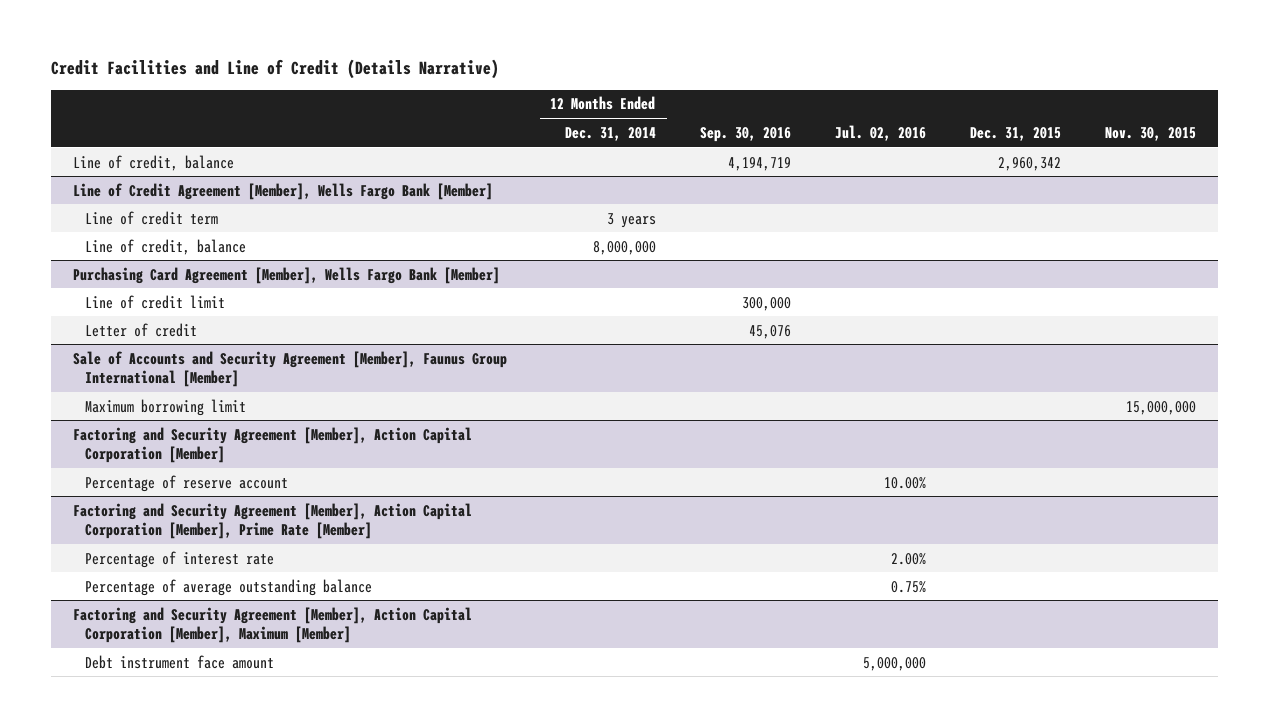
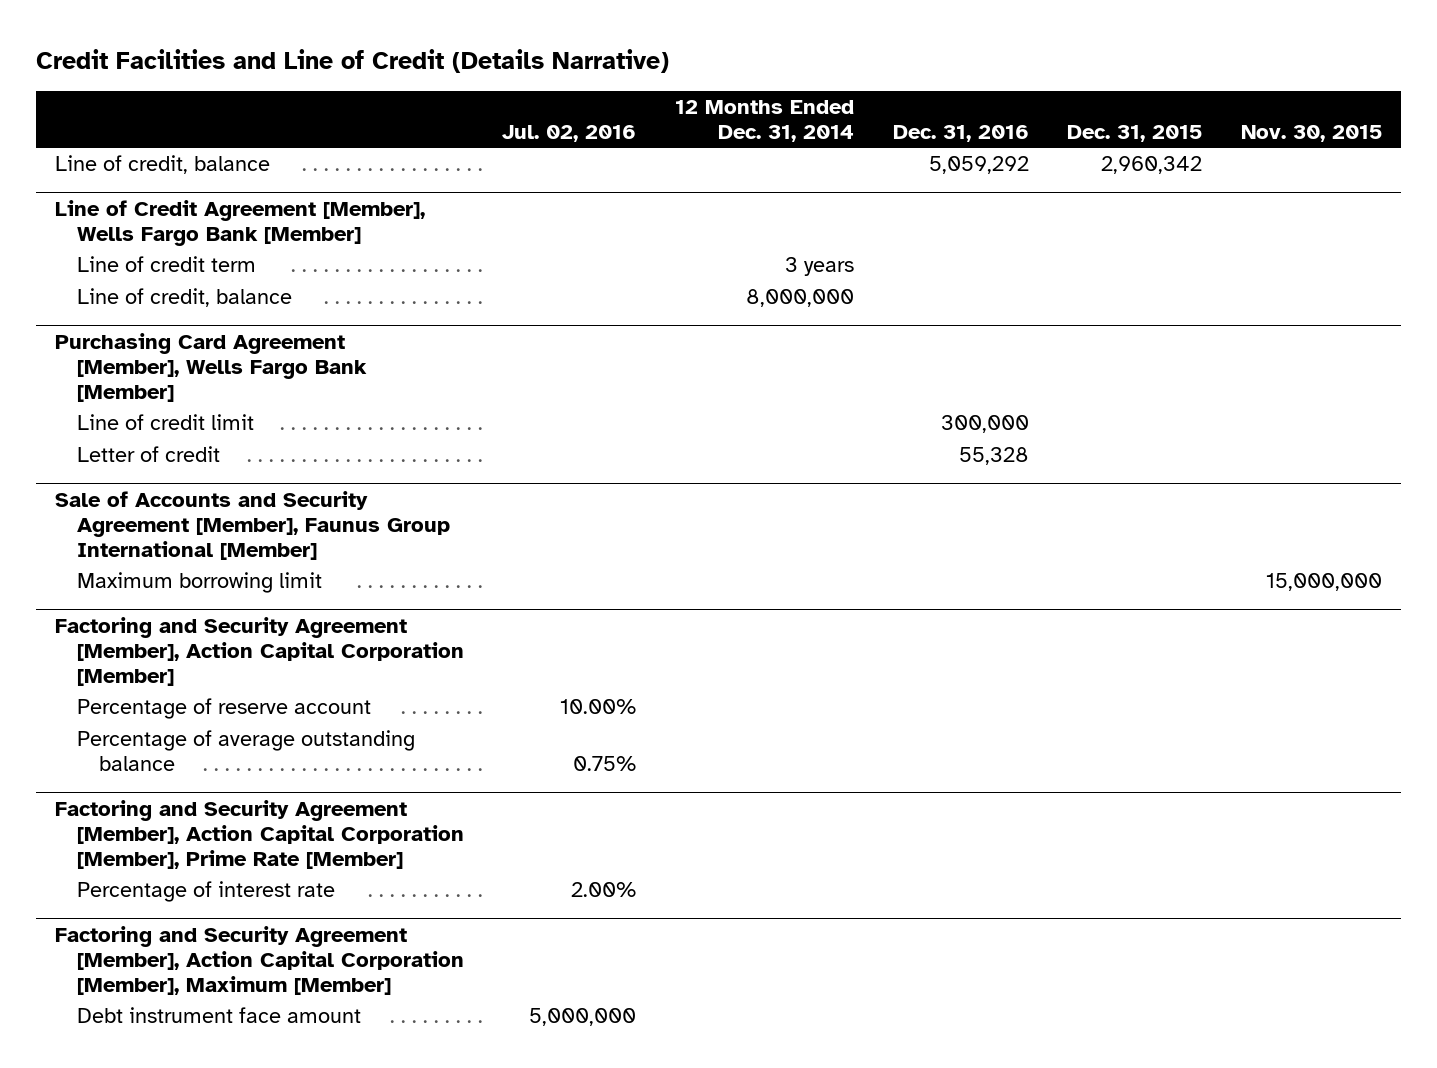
- | 12 Months Ended Dec. 31, 2014 | Sep. 30, 2016 | Jul. 02, 2016 | Dec. 31, 2015 | Nov. 30, 2015
+ | Jul. 02, 2016 | 12 Months Ended Dec. 31, 2014 | Dec. 31, 2016 | Dec. 31, 2015 | Nov. 30, 2015
@ Factoring and Security Agreement [Member], Action Capital Corporation [Member]
+ Percentage of average outstanding balance | 0.75% | | | |
@ Factoring and Security Agreement [Member], Action Capital Corporation [Member], Prime Rate [Member]
- Percentage of average outstanding balance | | | 0.75% | |

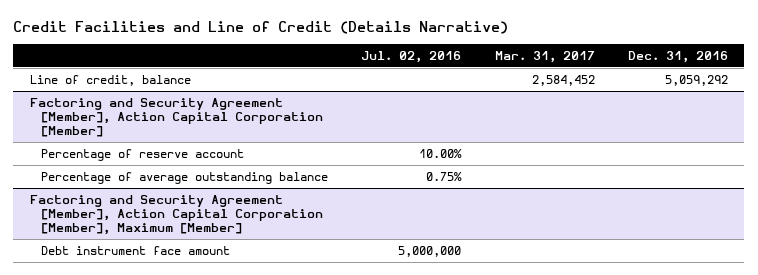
- | Jul. 02, 2016 | 12 Months Ended Dec. 31, 2014 | Dec. 31, 2016 | Dec. 31, 2015 | Nov. 30, 2015
+ | Jul. 02, 2016 | Mar. 31, 2017 | Dec. 31, 2016
- Line of Credit Agreement [Member], Wells Fargo Bank [Member]
- Line of credit term | | 3 years | | |
- Line of credit, balance | | 8,000,000 | | |
- Purchasing Card Agreement [Member], Wells Fargo Bank [Member]
- Line of credit limit | | | 300,000 | |
- Letter of credit | | | 55,328 | |
- Sale of Accounts and Security Agreement [Member], Faunus Group International [Member]
- Maximum borrowing limit | | | | | 15,000,000
- Factoring and Security Agreement [Member], Action Capital Corporation [Member], Prime Rate [Member]
- Percentage of interest rate | 2.00% | | | |

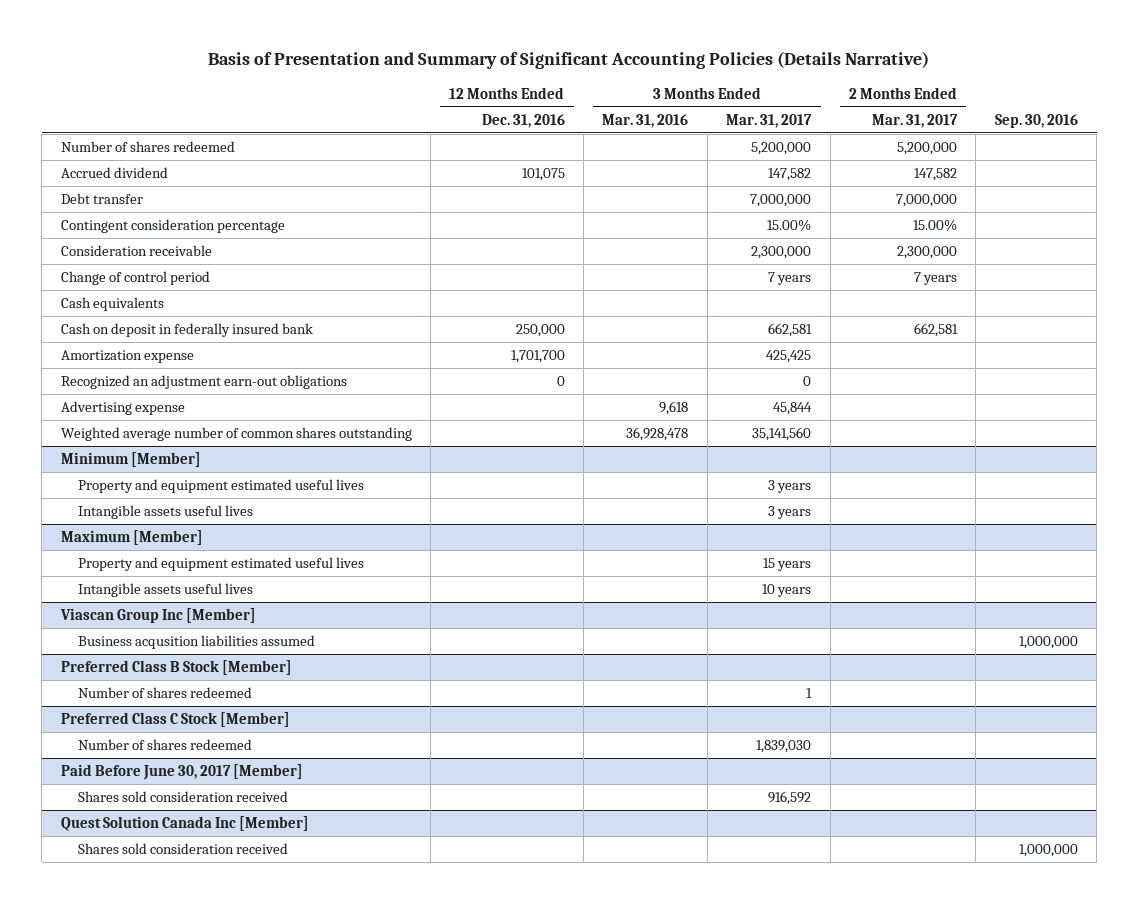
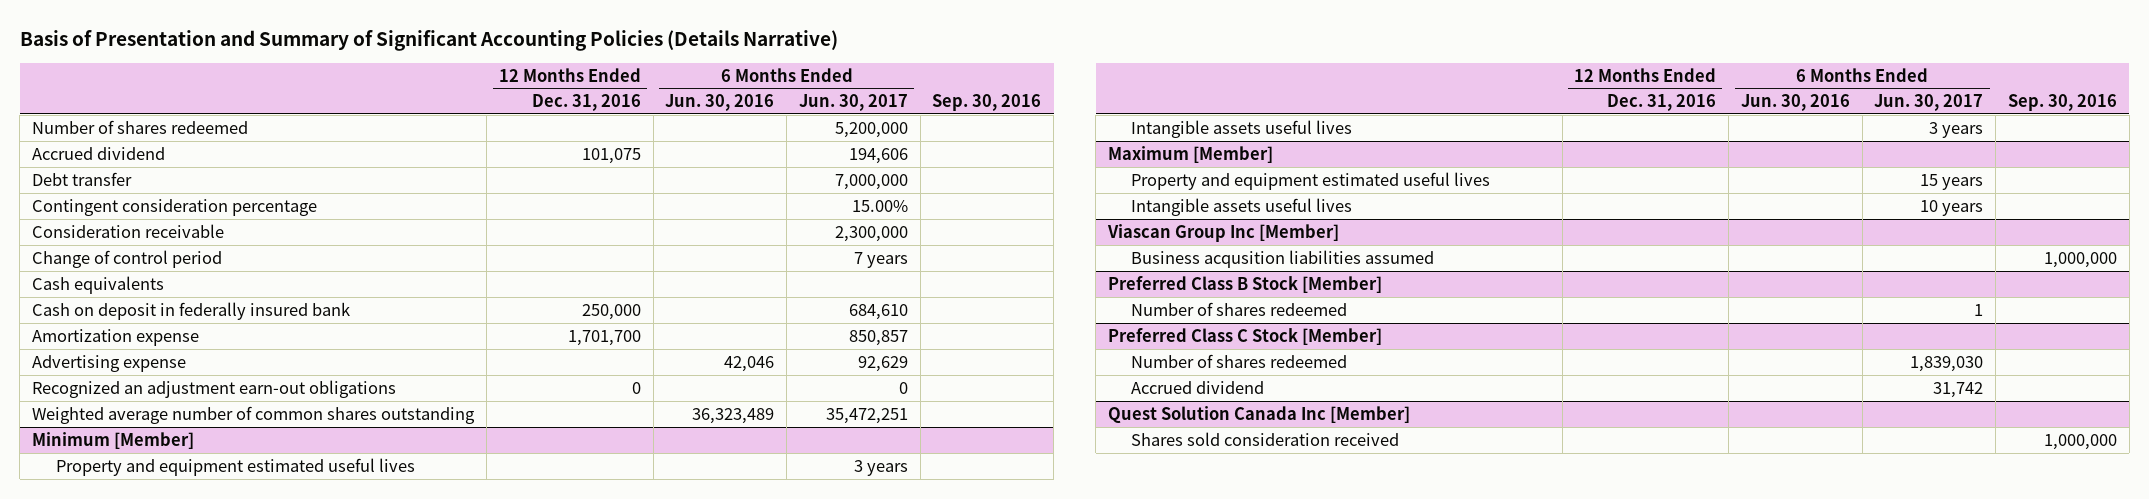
- | 12 Months Ended Dec. 31, 2016 | 3 Months Ended Mar. 31, 2016 | 3 Months Ended Mar. 31, 2017 | 2 Months Ended Mar. 31, 2017 | Sep. 30, 2016
+ | 12 Months Ended Dec. 31, 2016 | 6 Months Ended Jun. 30, 2016 | 6 Months Ended Jun. 30, 2017 | Sep. 30, 2016
moved down: Recognized an adjustment earn-out obligations | 0 | | 0 |
- Paid Before June 30, 2017 [Member]
- Shares sold consideration received | | | 916,592 | |
@ Preferred Class C Stock [Member]
+ Accrued dividend | | | 31,742 |

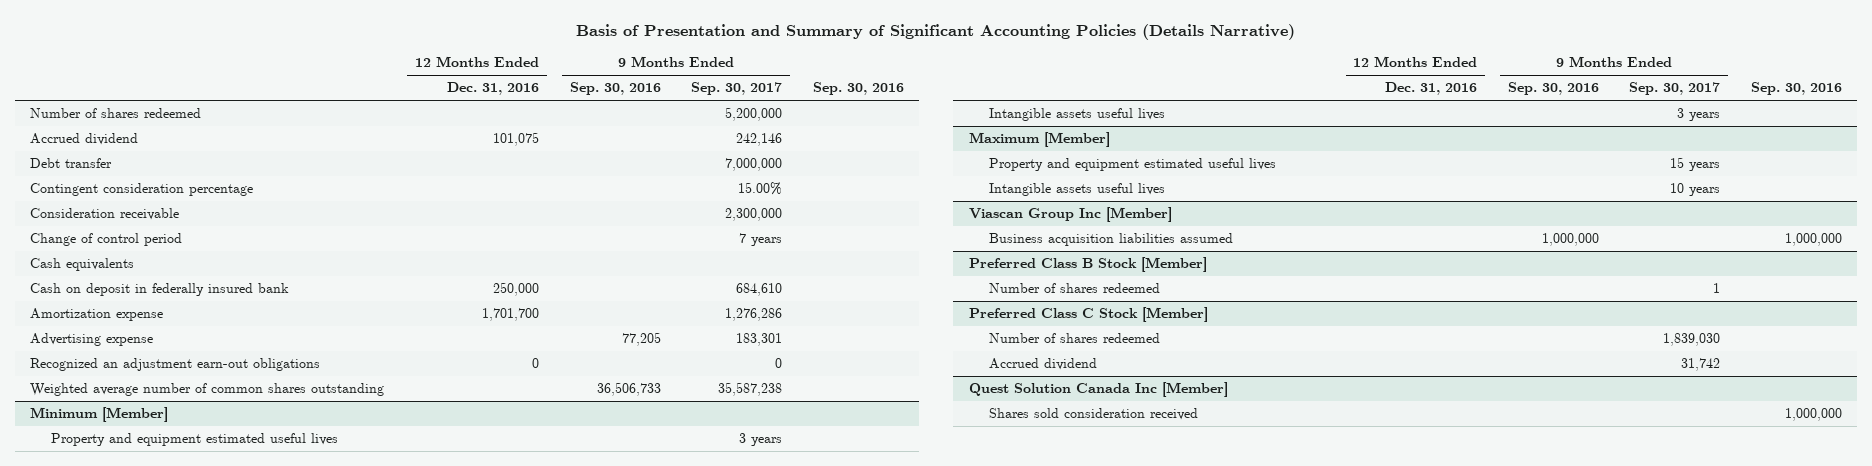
- | 12 Months Ended Dec. 31, 2016 | 6 Months Ended Jun. 30, 2016 | 6 Months Ended Jun. 30, 2017 | Sep. 30, 2016
+ | 12 Months Ended Dec. 31, 2016 | 9 Months Ended Sep. 30, 2016 | 9 Months Ended Sep. 30, 2017 | Sep. 30, 2016
@ Viascan Group Inc [Member]
- Business acqusition liabilities assumed | | | | 1,000,000
+ Business acquisition liabilities assumed | | 1,000,000 | | 1,000,000

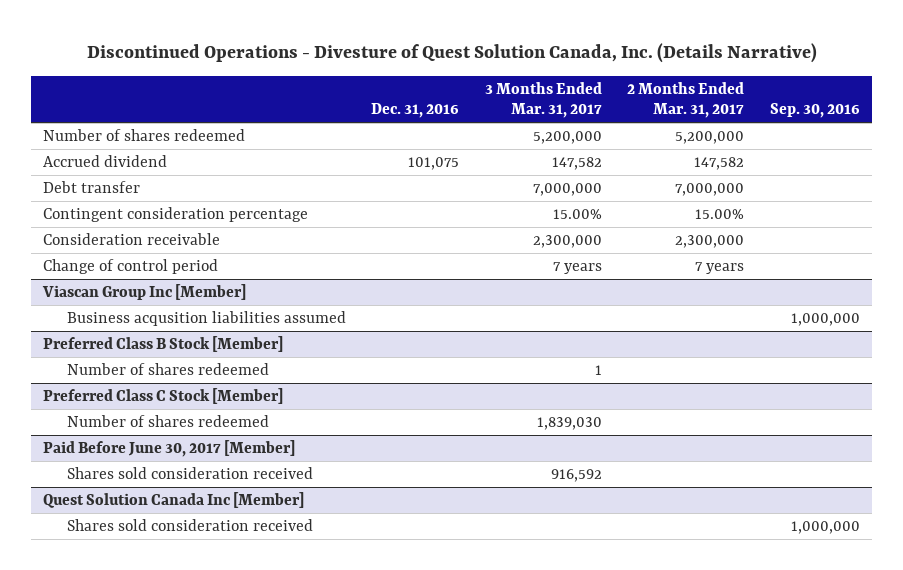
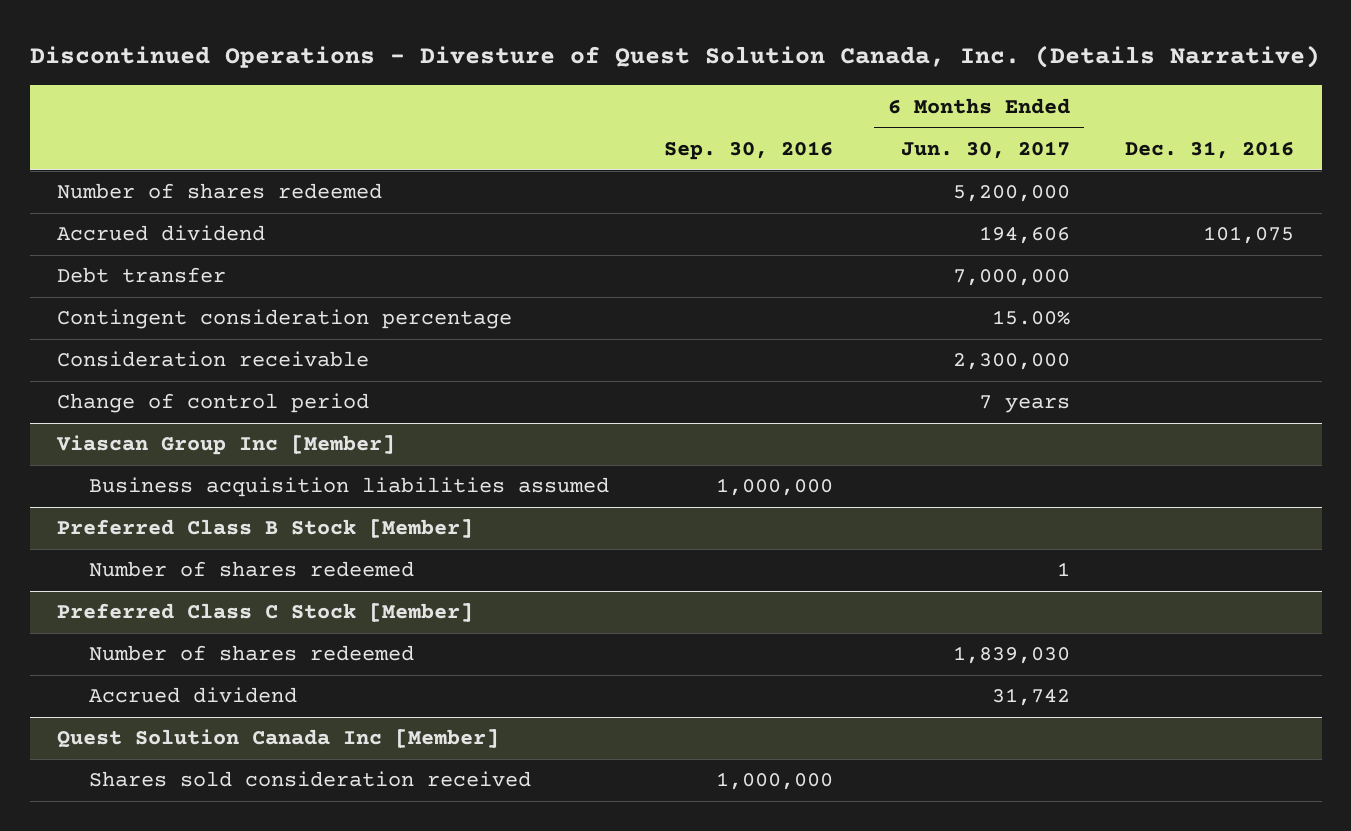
- | Dec. 31, 2016 | 3 Months Ended Mar. 31, 2017 | 2 Months Ended Mar. 31, 2017 | Sep. 30, 2016
+ | Sep. 30, 2016 | 6 Months Ended Jun. 30, 2017 | Dec. 31, 2016
@ Viascan Group Inc [Member]
- Business acqusition liabilities assumed | | | | 1,000,000
+ Business acquisition liabilities assumed | 1,000,000 | |
- Paid Before June 30, 2017 [Member]
- Shares sold consideration received | | 916,592 | |
@ Preferred Class C Stock [Member]
+ Accrued dividend | | 31,742 |

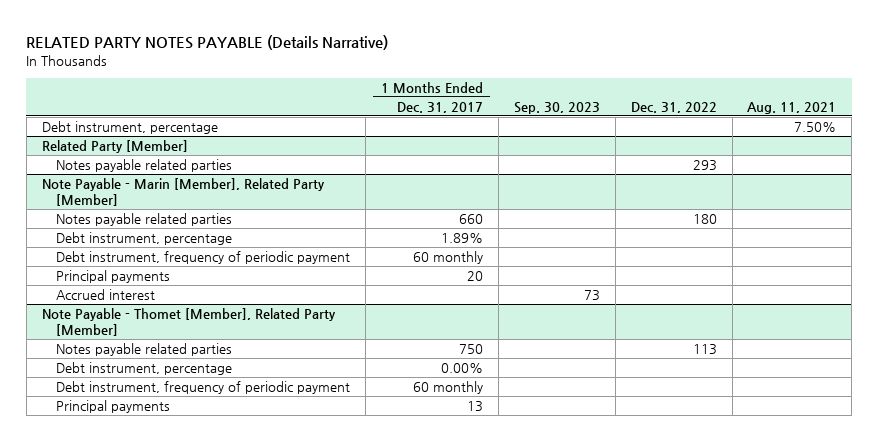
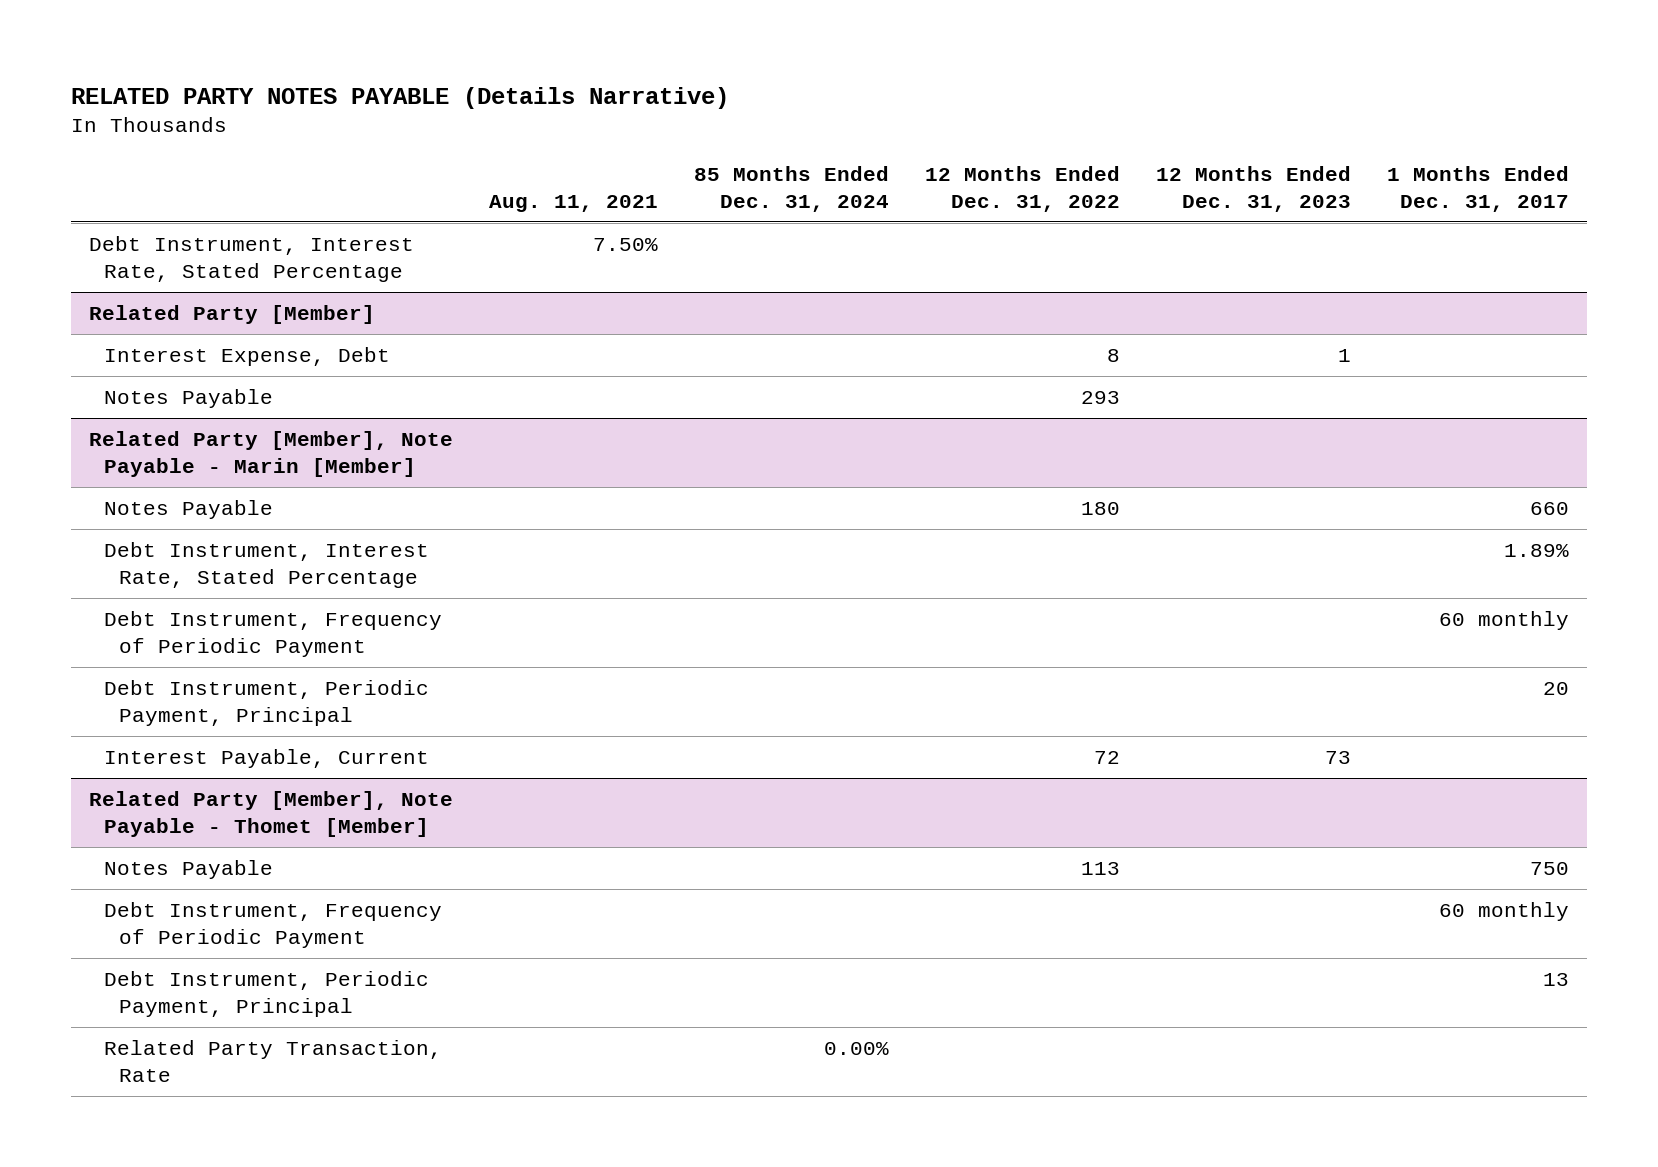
- | 1 Months Ended Dec. 31, 2017 | Sep. 30, 2023 | Dec. 31, 2022 | Aug. 11, 2021
+ | Aug. 11, 2021 | 85 Months Ended Dec. 31, 2024 | 12 Months Ended Dec. 31, 2022 | 12 Months Ended Dec. 31, 2023 | 1 Months Ended Dec. 31, 2017
- Debt instrument, percentage | | | | 7.50%
+ Debt Instrument, Interest Rate, Stated Percentage | 7.50% | | | |
@ Related Party [Member]
- Notes payable related parties | | | 293 |
- Note Payable - Marin [Member], Related Party [Member]
- Notes payable related parties | 660 | | 180 |
- Debt instrument, percentage | 1.89% | | |
- Debt instrument, frequency of periodic payment | 60 monthly | | |
- Principal payments | 20 | | |
- Accrued interest | | 73 | |
- Note Payable - Thomet [Member], Related Party [Member]
- Notes payable related parties | 750 | | 113 |
- Debt instrument, percentage | 0.00% | | |
- Debt instrument, frequency of periodic payment | 60 monthly | | |
- Principal payments | 13 | | |
@ Related Party [Member]
+ Interest Expense, Debt | | | 8 | 1 |
+ Notes Payable | | | 293 | |
+ Related Party [Member], Note Payable - Marin [Member]
+ Notes Payable | | | 180 | | 660
+ Debt Instrument, Interest Rate, Stated Percentage | | | | | 1.89%
+ Debt Instrument, Frequency of Periodic Payment | | | | | 60 monthly
+ Debt Instrument, Periodic Payment, Principal | | | | | 20
+ Interest Payable, Current | | | 72 | 73 |
+ Related Party [Member], Note Payable - Thomet [Member]
+ Notes Payable | | | 113 | | 750
+ Debt Instrument, Frequency of Periodic Payment | | | | | 60 monthly
+ Debt Instrument, Periodic Payment, Principal | | | | | 13
+ Related Party Transaction, Rate | | 0.00% | | |

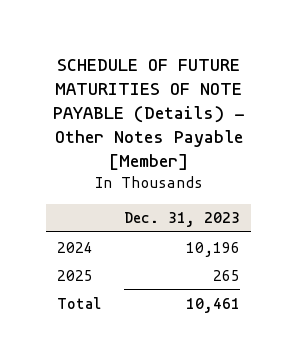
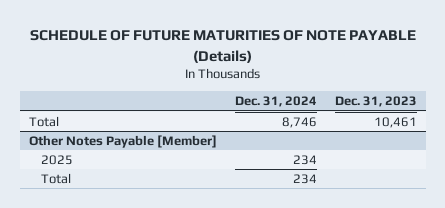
- SCHEDULE OF FUTURE MATURITIES OF NOTE PAYABLE (Details) - Other Notes Payable [Member]
+ SCHEDULE OF FUTURE MATURITIES OF NOTE PAYABLE (Details)
- | Dec. 31, 2023
+ | Dec. 31, 2024 | Dec. 31, 2023
- 2024 | 10,196
- 2025 | 265
+ Other Notes Payable [Member]
+ 2025 | 234 |
+ Total | 234 |

